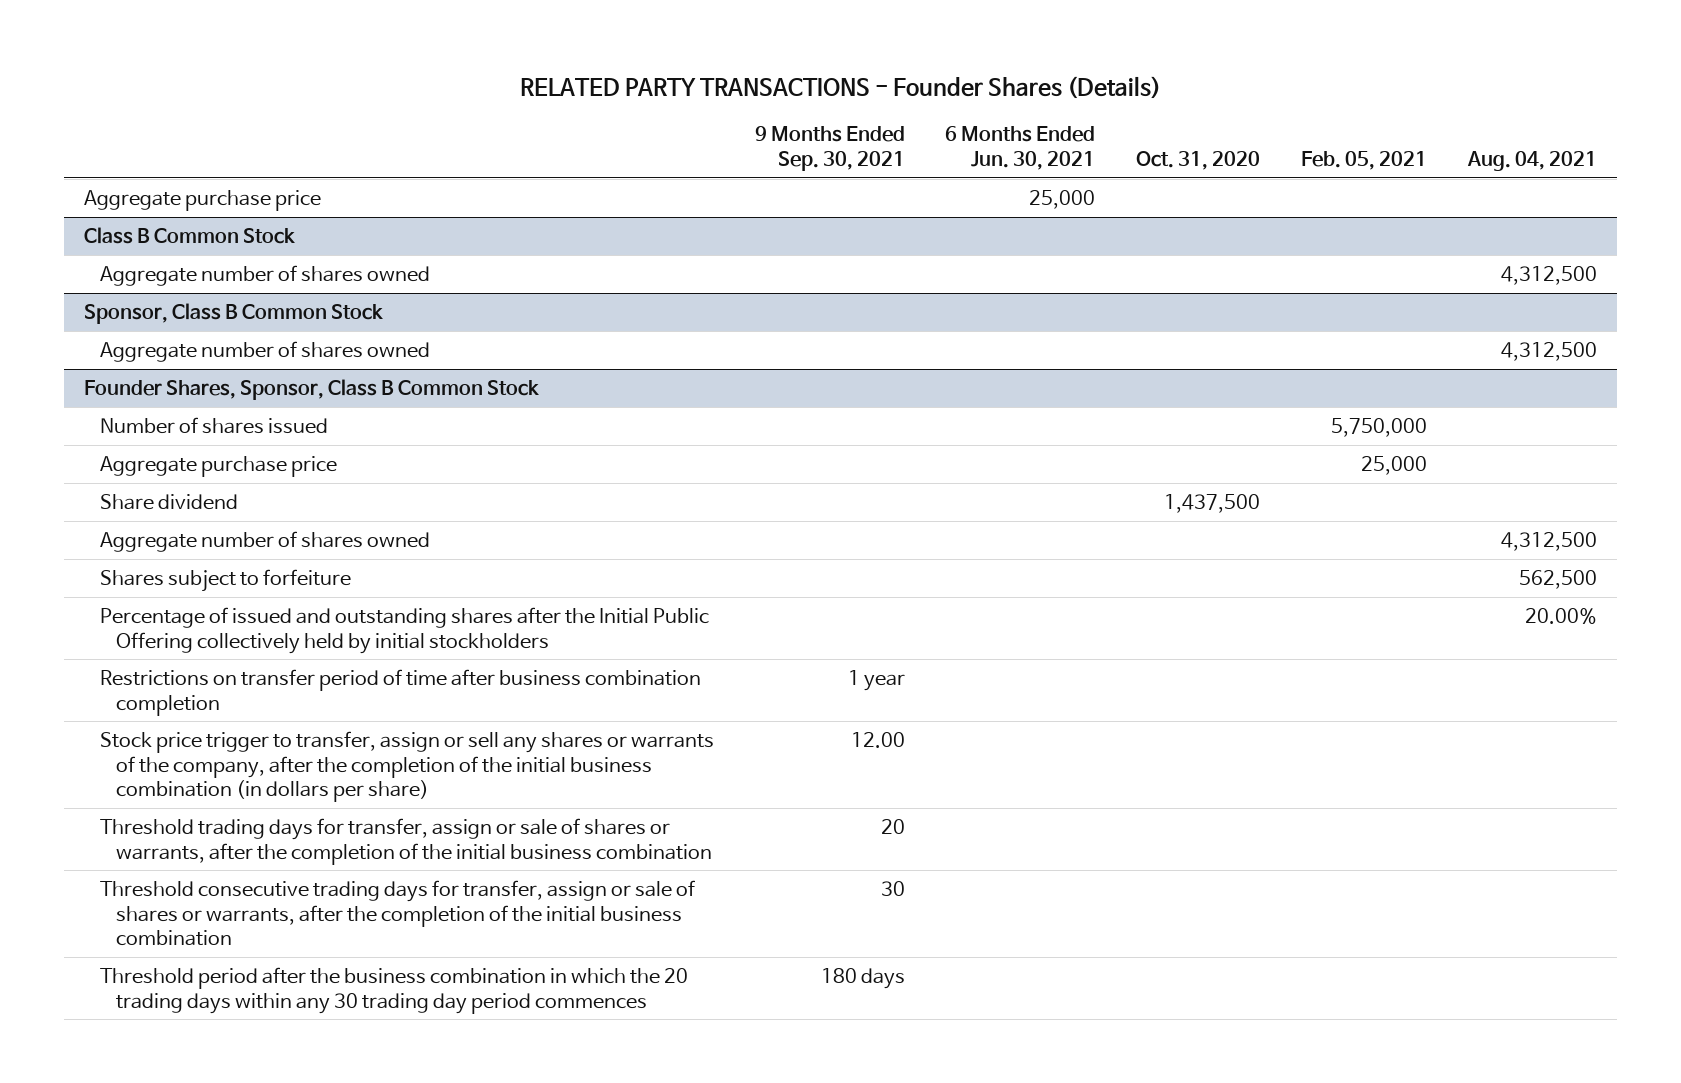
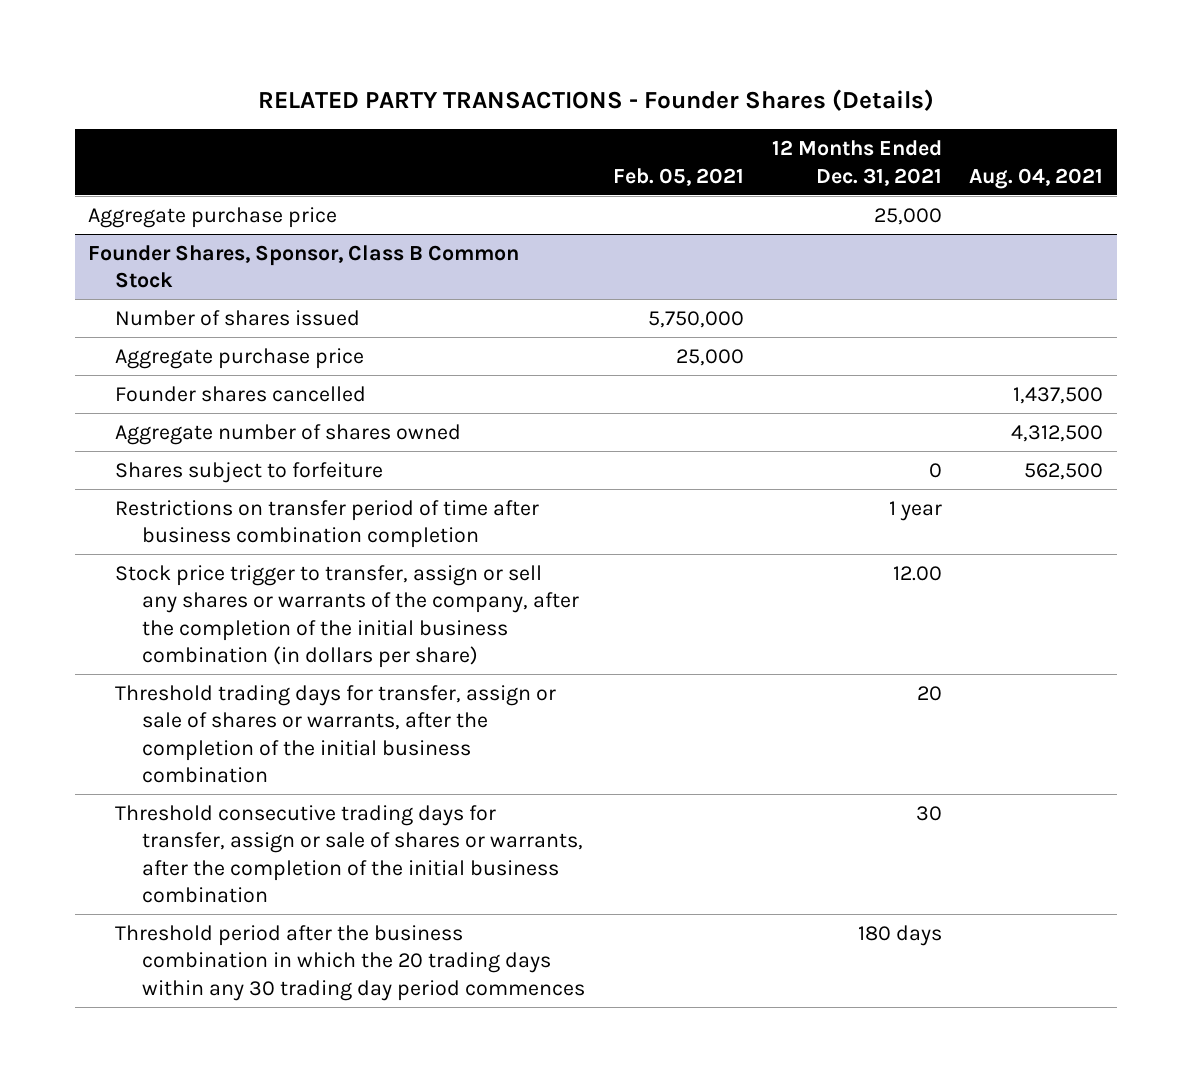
- | 9 Months Ended Sep. 30, 2021 | 6 Months Ended Jun. 30, 2021 | Oct. 31, 2020 | Feb. 05, 2021 | Aug. 04, 2021
+ | Feb. 05, 2021 | 12 Months Ended Dec. 31, 2021 | Aug. 04, 2021
- Class B Common Stock
- Aggregate number of shares owned | | | | | 4,312,500
- Sponsor, Class B Common Stock
- Aggregate number of shares owned | | | | | 4,312,500
@ Founder Shares, Sponsor, Class B Common Stock
- Share dividend | | | 1,437,500 | |
+ Founder shares cancelled | | | 1,437,500
- Percentage of issued and outstanding shares after the Initial Public Offering collectively held by initial stockholders | | | | | 20.00%

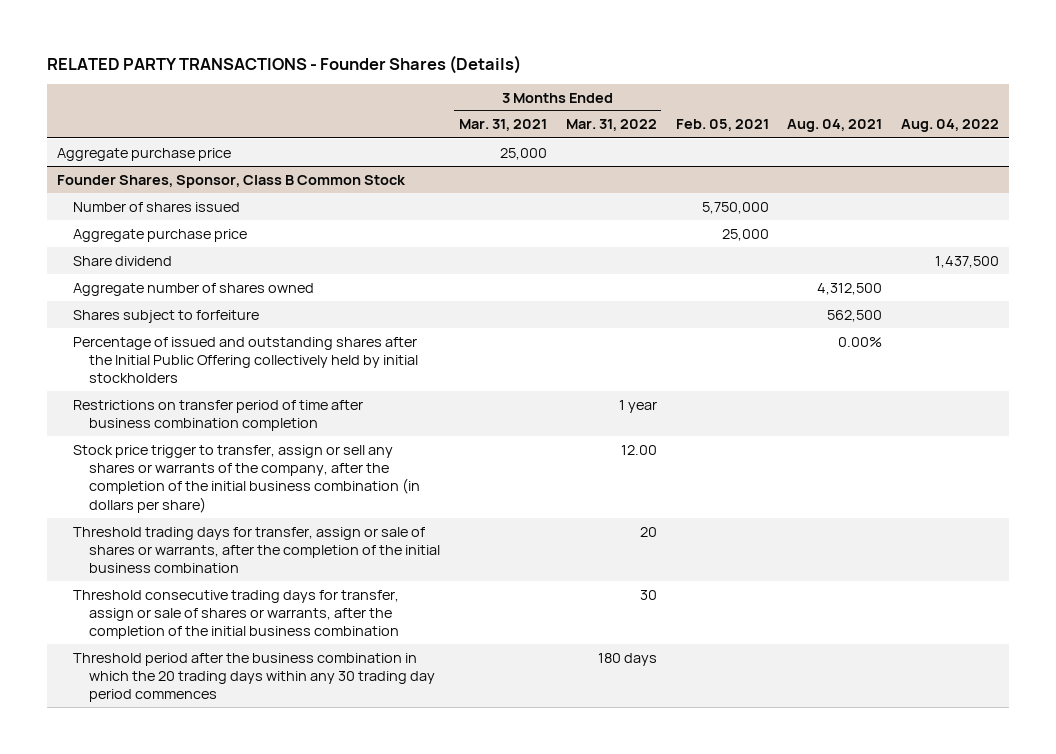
- | Feb. 05, 2021 | 12 Months Ended Dec. 31, 2021 | Aug. 04, 2021
+ | 3 Months Ended Mar. 31, 2021 | 3 Months Ended Mar. 31, 2022 | Feb. 05, 2021 | Aug. 04, 2021 | Aug. 04, 2022
@ Founder Shares, Sponsor, Class B Common Stock
- Founder shares cancelled | | | 1,437,500
+ Share dividend | | | | | 1,437,500
+ Percentage of issued and outstanding shares after the Initial Public Offering collectively held by initial stockholders | | | | 0.00% |

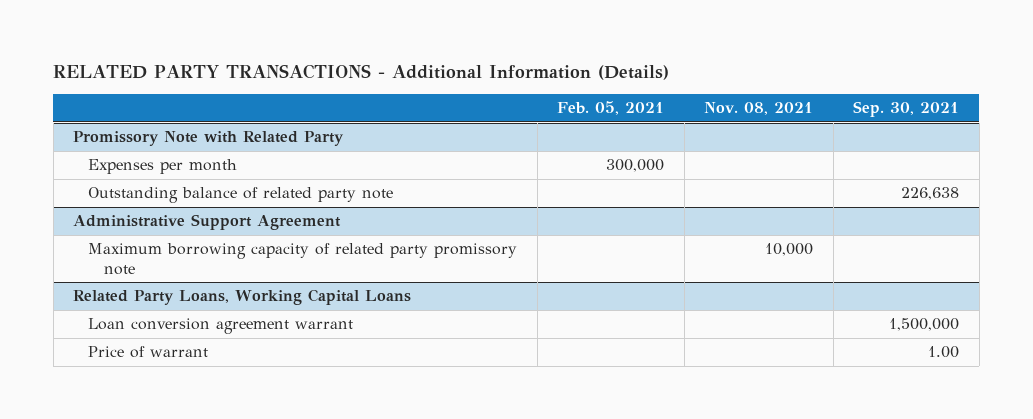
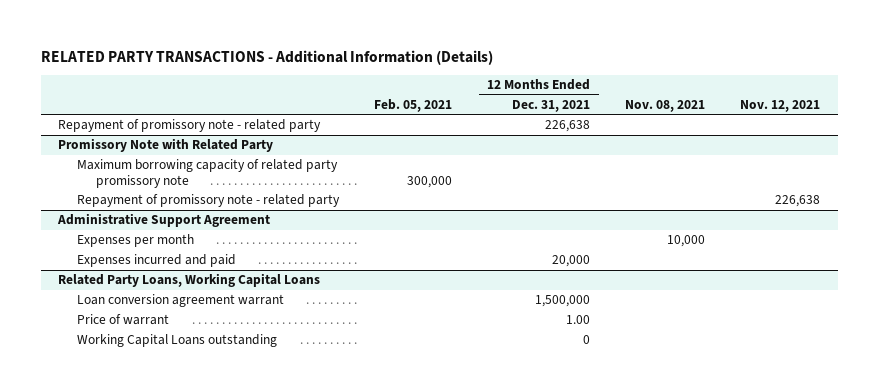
- | Feb. 05, 2021 | Nov. 08, 2021 | Sep. 30, 2021
+ | Feb. 05, 2021 | 12 Months Ended Dec. 31, 2021 | Nov. 08, 2021 | Nov. 12, 2021
+ Repayment of promissory note - related party | | 226,638 | |
@ Promissory Note with Related Party
- Expenses per month | 300,000 | |
- Outstanding balance of related party note | | | 226,638
+ Maximum borrowing capacity of related party promissory note | 300,000 | | |
+ Repayment of promissory note - related party | | | | 226,638
@ Administrative Support Agreement
- Maximum borrowing capacity of related party promissory note | | 10,000 |
+ Expenses per month | | | 10,000 |
+ Expenses incurred and paid | | 20,000 | |
@ Related Party Loans, Working Capital Loans
+ Working Capital Loans outstanding | | 0 | |

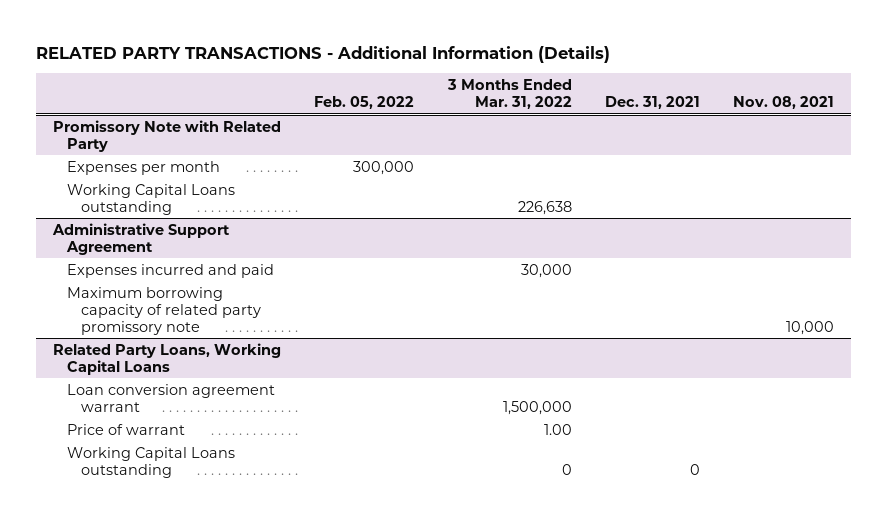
- | Feb. 05, 2021 | 12 Months Ended Dec. 31, 2021 | Nov. 08, 2021 | Nov. 12, 2021
+ | Feb. 05, 2022 | 3 Months Ended Mar. 31, 2022 | Dec. 31, 2021 | Nov. 08, 2021
- Repayment of promissory note - related party | | 226,638 | |
@ Promissory Note with Related Party
- Maximum borrowing capacity of related party promissory note | 300,000 | | |
- Repayment of promissory note - related party | | | | 226,638
+ Expenses per month | 300,000 | | |
+ Working Capital Loans outstanding | | 226,638 | |
@ Administrative Support Agreement
- Expenses per month | | | 10,000 |
+ Maximum borrowing capacity of related party promissory note | | | | 10,000

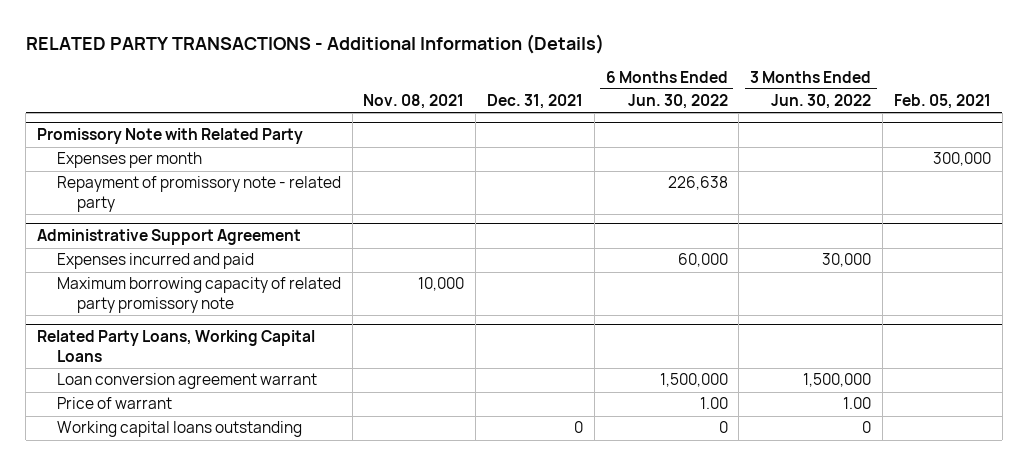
- | Feb. 05, 2022 | 3 Months Ended Mar. 31, 2022 | Dec. 31, 2021 | Nov. 08, 2021
+ | Nov. 08, 2021 | Dec. 31, 2021 | 6 Months Ended Jun. 30, 2022 | 3 Months Ended Jun. 30, 2022 | Feb. 05, 2021
@ Promissory Note with Related Party
- Working Capital Loans outstanding | | 226,638 | |
+ Repayment of promissory note - related party | | | 226,638 | |
@ Related Party Loans, Working Capital Loans
- Working Capital Loans outstanding | | 0 | 0 |
+ Working capital loans outstanding | | 0 | 0 | 0 |

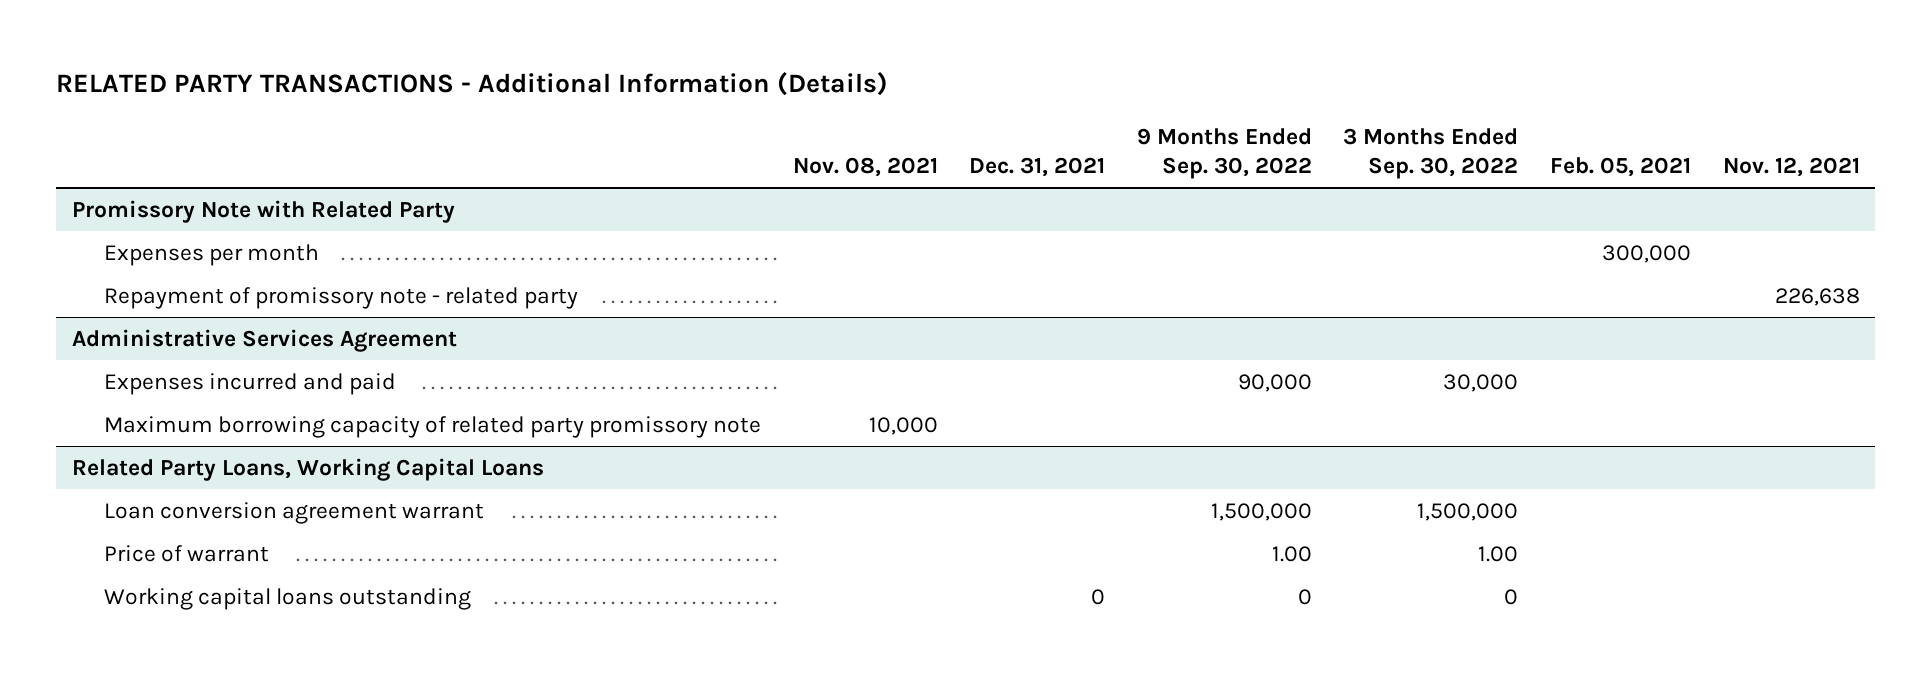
- | Nov. 08, 2021 | Dec. 31, 2021 | 6 Months Ended Jun. 30, 2022 | 3 Months Ended Jun. 30, 2022 | Feb. 05, 2021
+ | Nov. 08, 2021 | Dec. 31, 2021 | 9 Months Ended Sep. 30, 2022 | 3 Months Ended Sep. 30, 2022 | Feb. 05, 2021 | Nov. 12, 2021
- Administrative Support Agreement
+ Administrative Services Agreement

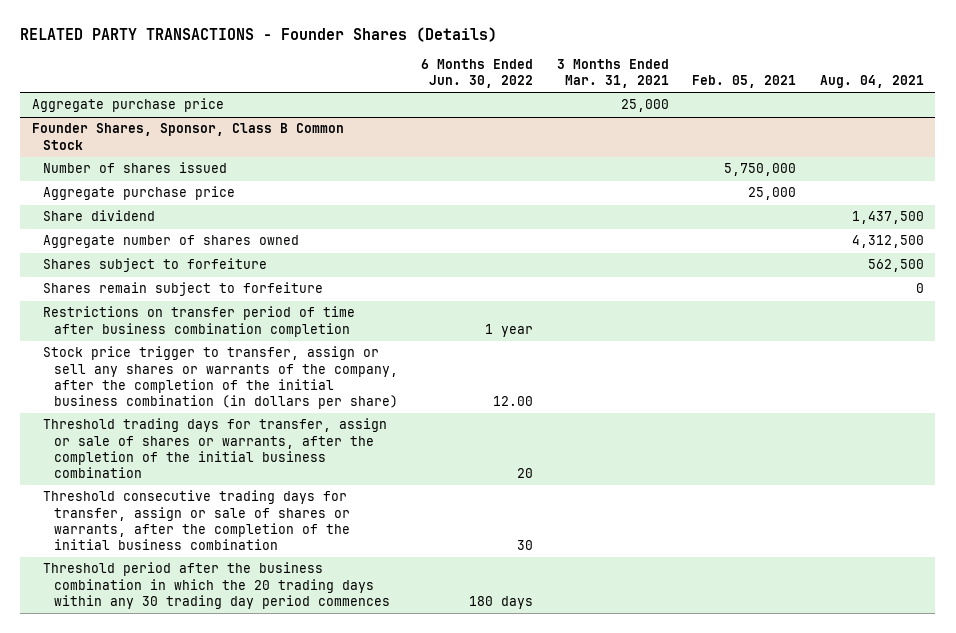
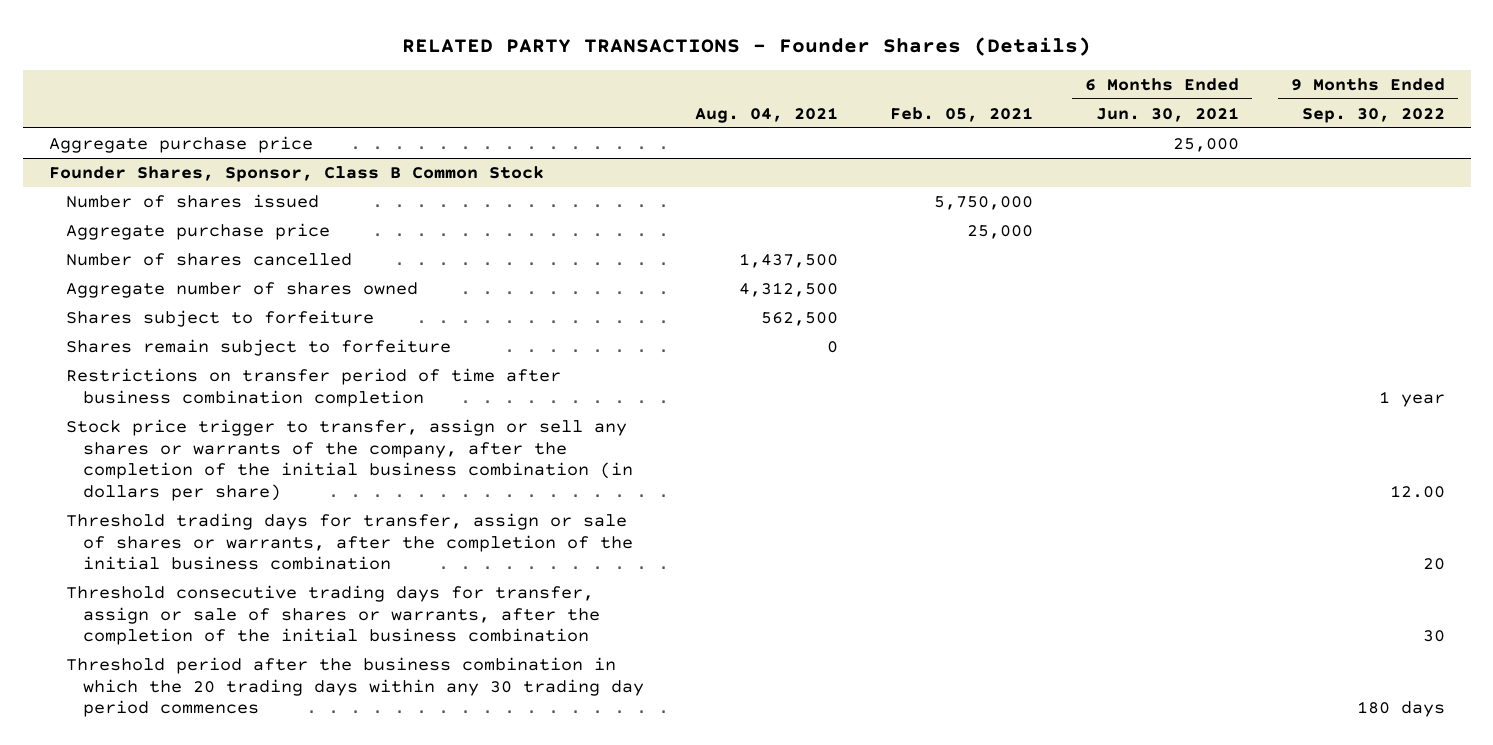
- | 6 Months Ended Jun. 30, 2022 | 3 Months Ended Mar. 31, 2021 | Feb. 05, 2021 | Aug. 04, 2021
+ | Aug. 04, 2021 | Feb. 05, 2021 | 6 Months Ended Jun. 30, 2021 | 9 Months Ended Sep. 30, 2022
@ Founder Shares, Sponsor, Class B Common Stock
- Share dividend | | | | 1,437,500
+ Number of shares cancelled | 1,437,500 | | |

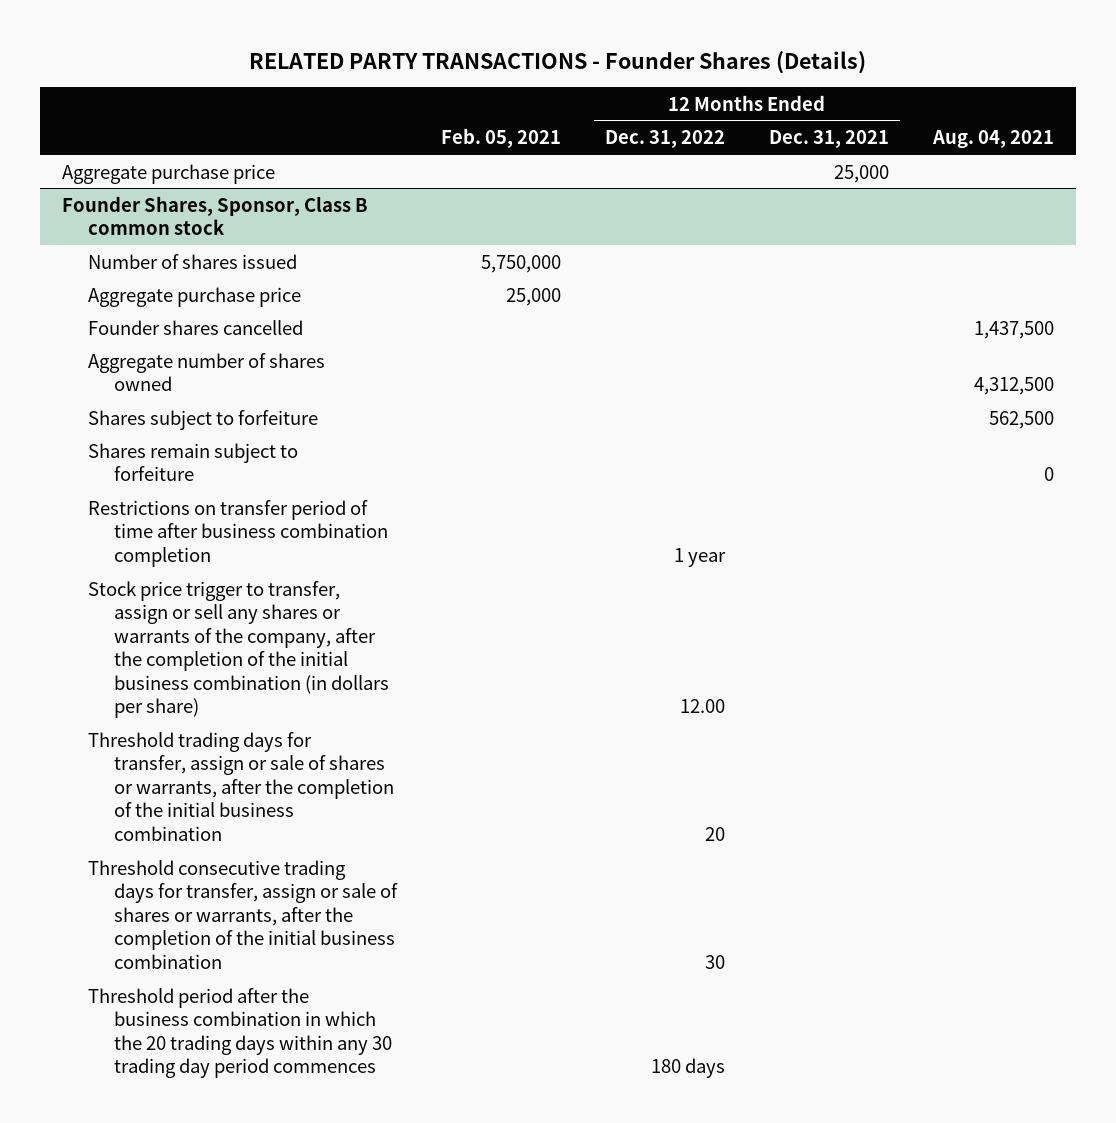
- | Aug. 04, 2021 | Feb. 05, 2021 | 6 Months Ended Jun. 30, 2021 | 9 Months Ended Sep. 30, 2022
+ | Feb. 05, 2021 | 12 Months Ended Dec. 31, 2022 | 12 Months Ended Dec. 31, 2021 | Aug. 04, 2021
- Founder Shares, Sponsor, Class B Common Stock
+ Founder Shares, Sponsor, Class B common stock
- Number of shares cancelled | 1,437,500 | | |
+ Founder shares cancelled | | | | 1,437,500

